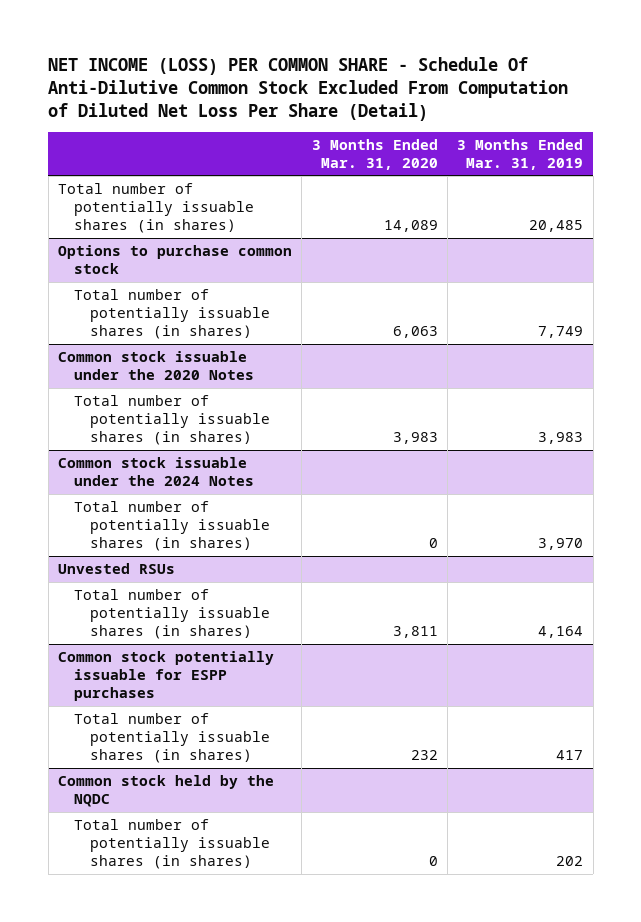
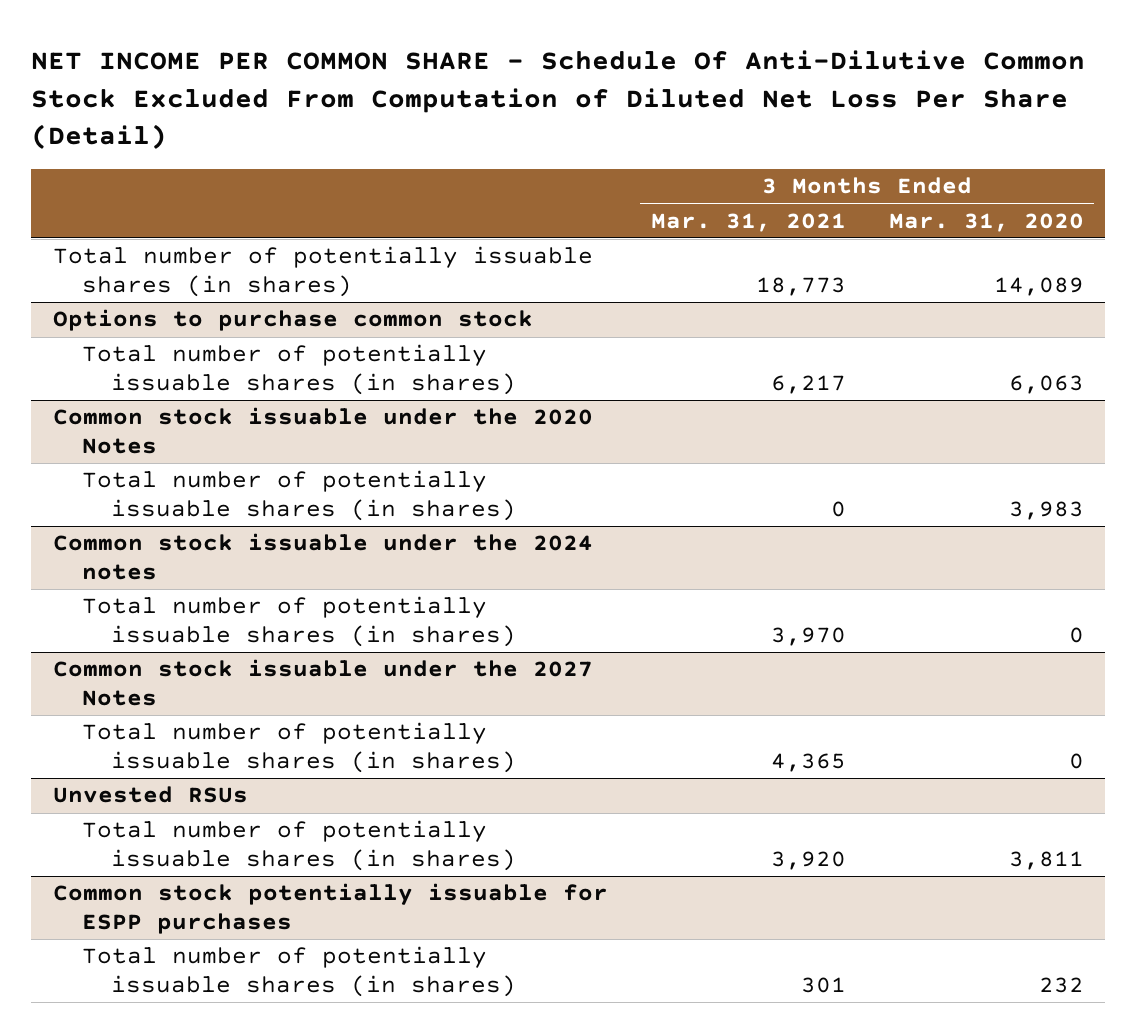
- NET INCOME (LOSS) PER COMMON SHARE - Schedule Of Anti-Dilutive Common Stock Excluded From Computation of Diluted Net Loss Per Share (Detail)
+ NET INCOME PER COMMON SHARE - Schedule Of Anti-Dilutive Common Stock Excluded From Computation of Diluted Net Loss Per Share (Detail)
- | 3 Months Ended Mar. 31, 2020 | 3 Months Ended Mar. 31, 2019
+ | 3 Months Ended Mar. 31, 2021 | 3 Months Ended Mar. 31, 2020
- Common stock issuable under the 2024 Notes
+ Common stock issuable under the 2024 notes
+ Common stock issuable under the 2027 Notes
+ Total number of potentially issuable shares (in shares) | 4,365 | 0
- Common stock held by the NQDC
- Total number of potentially issuable shares (in shares) | 0 | 202

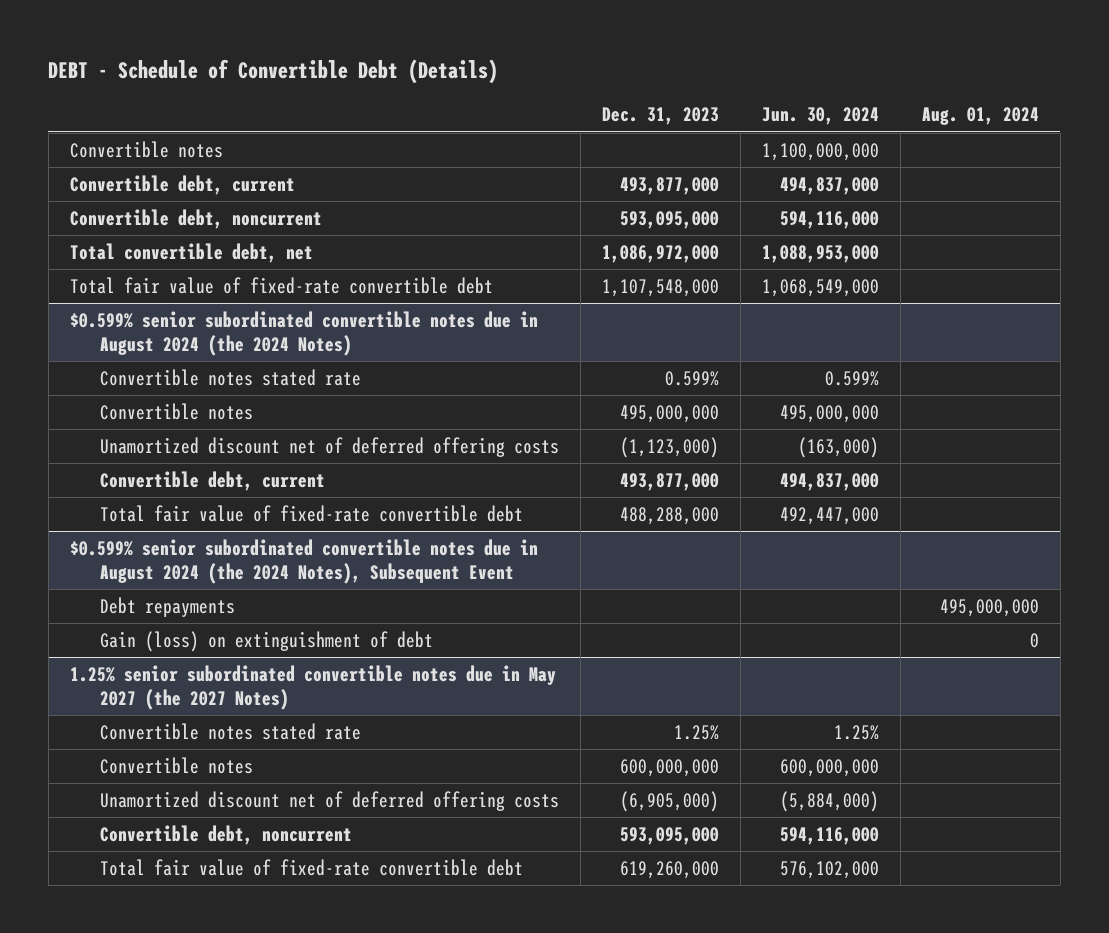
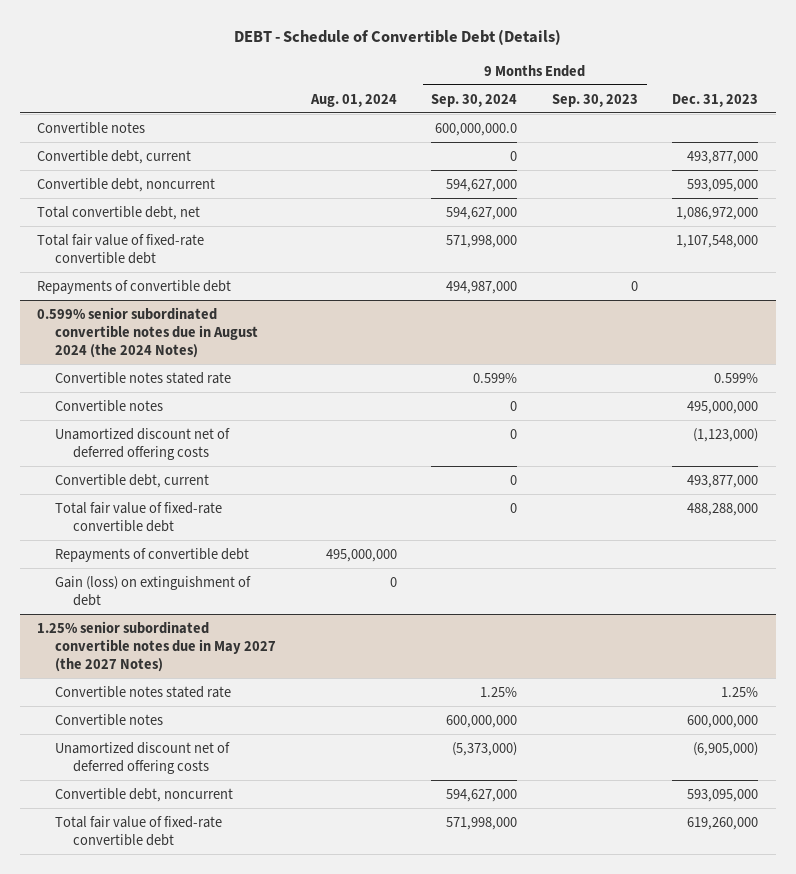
- | Dec. 31, 2023 | Jun. 30, 2024 | Aug. 01, 2024
+ | Aug. 01, 2024 | 9 Months Ended Sep. 30, 2024 | 9 Months Ended Sep. 30, 2023 | Dec. 31, 2023
- $0.599% senior subordinated convertible notes due in August 2024 (the 2024 Notes)
+ Repayments of convertible debt | | 494,987,000 | 0 |
+ 0.599% senior subordinated convertible notes due in August 2024 (the 2024 Notes)
- $0.599% senior subordinated convertible notes due in August 2024 (the 2024 Notes), Subsequent Event
- Debt repayments | | | 495,000,000
+ Repayments of convertible debt | 495,000,000 | | |

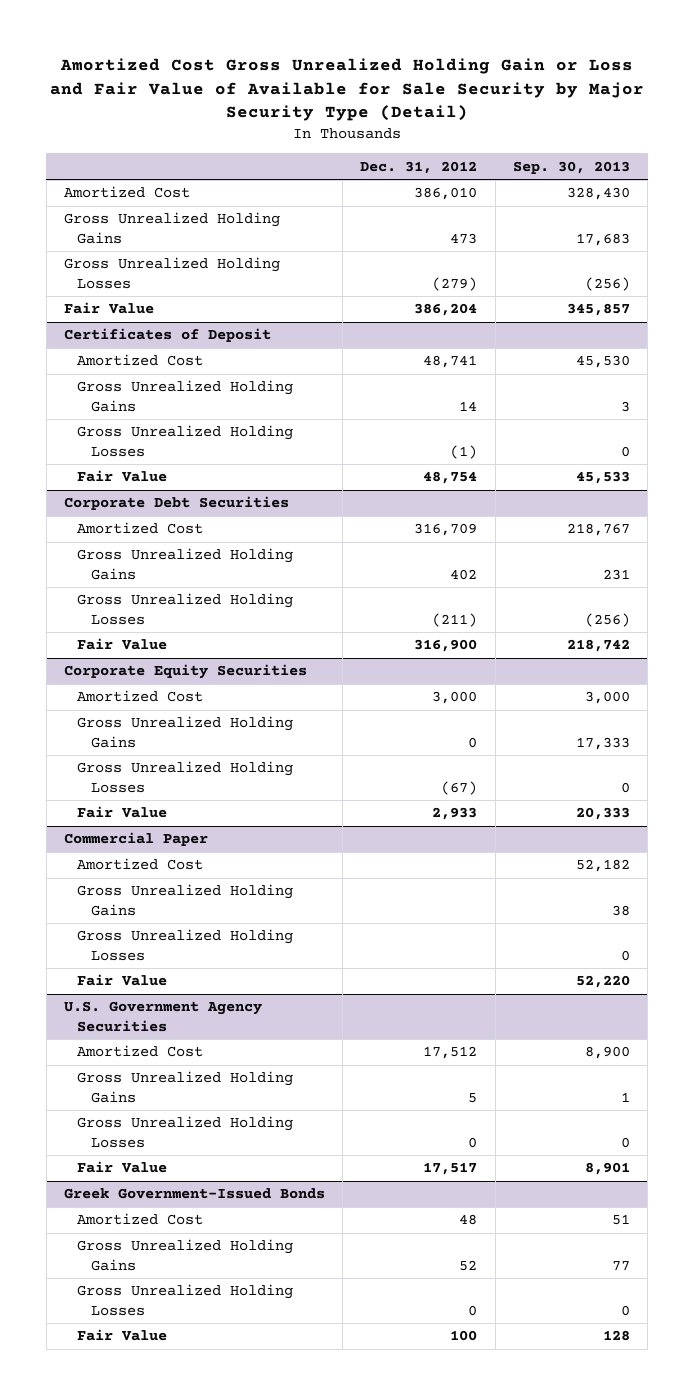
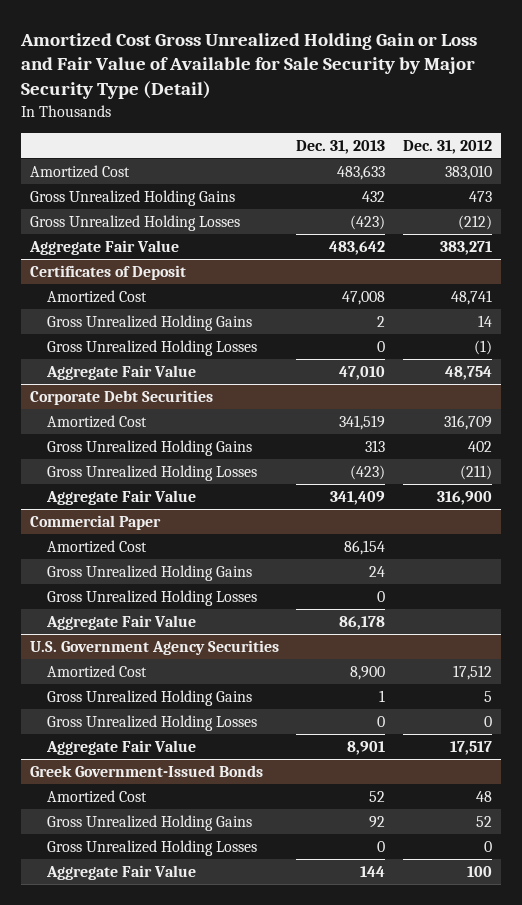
- | Dec. 31, 2012 | Sep. 30, 2013
+ | Dec. 31, 2013 | Dec. 31, 2012
- Amortized Cost | 386,010 | 328,430
+ Amortized Cost | 483,633 | 383,010
- Gross Unrealized Holding Losses | (279) | (256)
- Fair Value | 386,204 | 345,857
+ Gross Unrealized Holding Losses | (423) | (212)
+ Aggregate Fair Value | 483,642 | 383,271
@ Certificates of Deposit
- Fair Value | 48,754 | 45,533
+ Aggregate Fair Value | 47,010 | 48,754
@ Corporate Debt Securities
- Fair Value | 316,900 | 218,742
- Corporate Equity Securities
- Amortized Cost | 3,000 | 3,000
- Gross Unrealized Holding Gains | 0 | 17,333
- Gross Unrealized Holding Losses | (67) | 0
- Fair Value | 2,933 | 20,333
@ Corporate Debt Securities
+ Aggregate Fair Value | 341,409 | 316,900
@ Commercial Paper
- Fair Value | | 52,220
+ Aggregate Fair Value | 86,178 |
@ U.S. Government Agency Securities
- Fair Value | 17,517 | 8,901
+ Aggregate Fair Value | 8,901 | 17,517
@ Greek Government-Issued Bonds
- Fair Value | 100 | 128
+ Aggregate Fair Value | 144 | 100

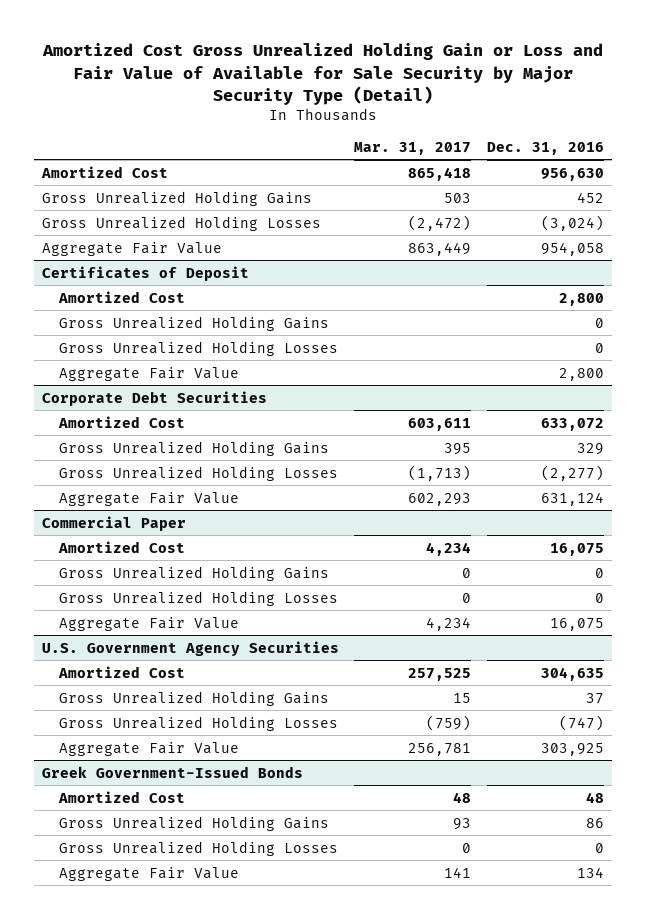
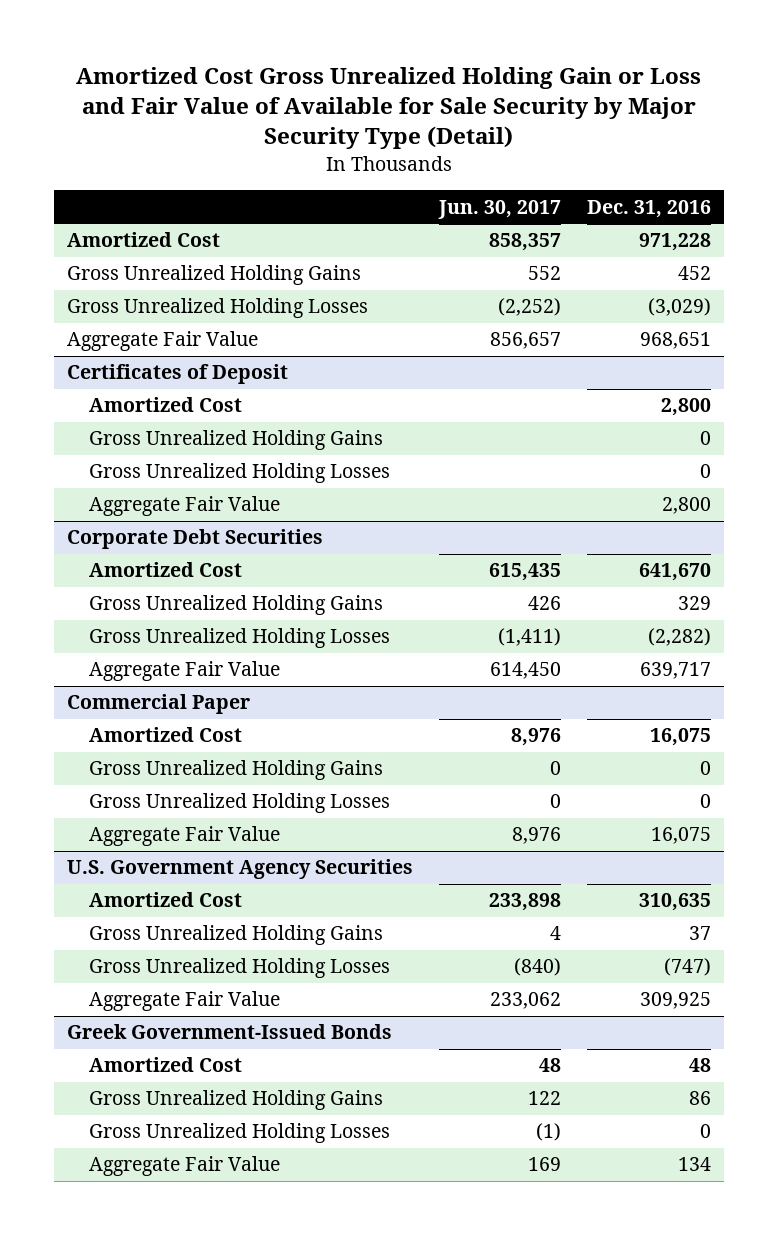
- | Mar. 31, 2017 | Dec. 31, 2016
+ | Jun. 30, 2017 | Dec. 31, 2016
- Amortized Cost | 865,418 | 956,630
+ Amortized Cost | 858,357 | 971,228
- Gross Unrealized Holding Losses | (2,472) | (3,024)
- Aggregate Fair Value | 863,449 | 954,058
+ Gross Unrealized Holding Losses | (2,252) | (3,029)
+ Aggregate Fair Value | 856,657 | 968,651
@ Corporate Debt Securities
- Amortized Cost | 603,611 | 633,072
+ Amortized Cost | 615,435 | 641,670
- Gross Unrealized Holding Losses | (1,713) | (2,277)
- Aggregate Fair Value | 602,293 | 631,124
+ Gross Unrealized Holding Losses | (1,411) | (2,282)
+ Aggregate Fair Value | 614,450 | 639,717
@ U.S. Government Agency Securities
- Amortized Cost | 257,525 | 304,635
+ Amortized Cost | 233,898 | 310,635
- Aggregate Fair Value | 256,781 | 303,925
+ Aggregate Fair Value | 233,062 | 309,925

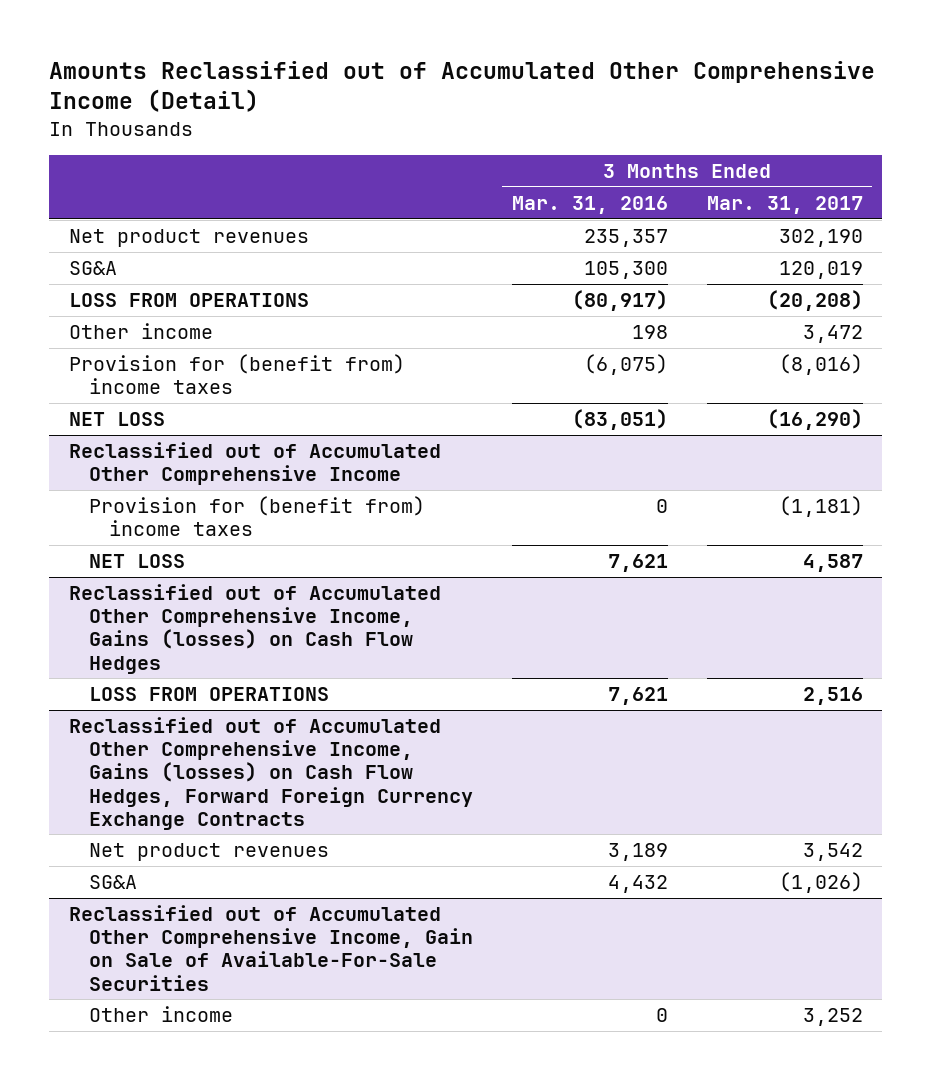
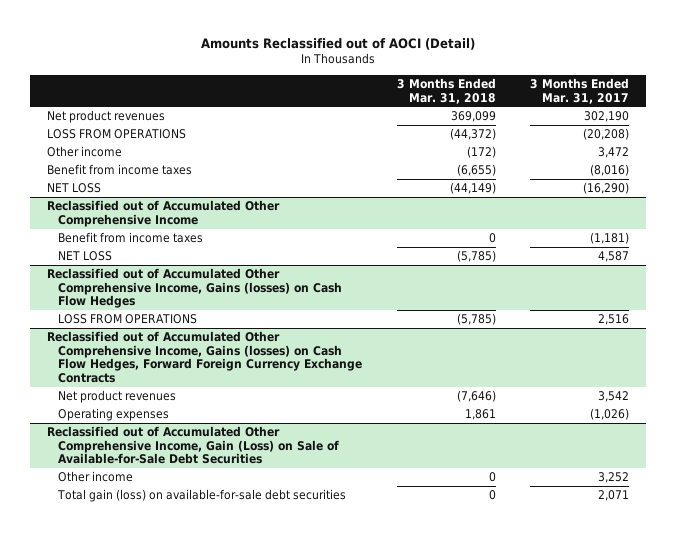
- Amounts Reclassified out of Accumulated Other Comprehensive Income (Detail)
+ Amounts Reclassified out of AOCI (Detail)
- | 3 Months Ended Mar. 31, 2016 | 3 Months Ended Mar. 31, 2017
+ | 3 Months Ended Mar. 31, 2018 | 3 Months Ended Mar. 31, 2017
- SG&A | 105,300 | 120,019
- Provision for (benefit from) income taxes | (6,075) | (8,016)
+ Benefit from income taxes | (6,655) | (8,016)
@ Reclassified out of Accumulated Other Comprehensive Income
- Provision for (benefit from) income taxes | 0 | (1,181)
+ Benefit from income taxes | 0 | (1,181)
@ Reclassified out of Accumulated Other Comprehensive Income, Gains (losses) on Cash Flow Hedges, Forward Foreign Currency Exchange Contracts
- SG&A | 4,432 | (1,026)
- Reclassified out of Accumulated Other Comprehensive Income, Gain on Sale of Available-For-Sale Securities
@ Reclassified out of Accumulated Other Comprehensive Income, Gains (losses) on Cash Flow Hedges, Forward Foreign Currency Exchange Contracts
+ Operating expenses | 1,861 | (1,026)
+ Reclassified out of Accumulated Other Comprehensive Income, Gain (Loss) on Sale of Available-for-Sale Debt Securities
+ Total gain (loss) on available-for-sale debt securities | 0 | 2,071

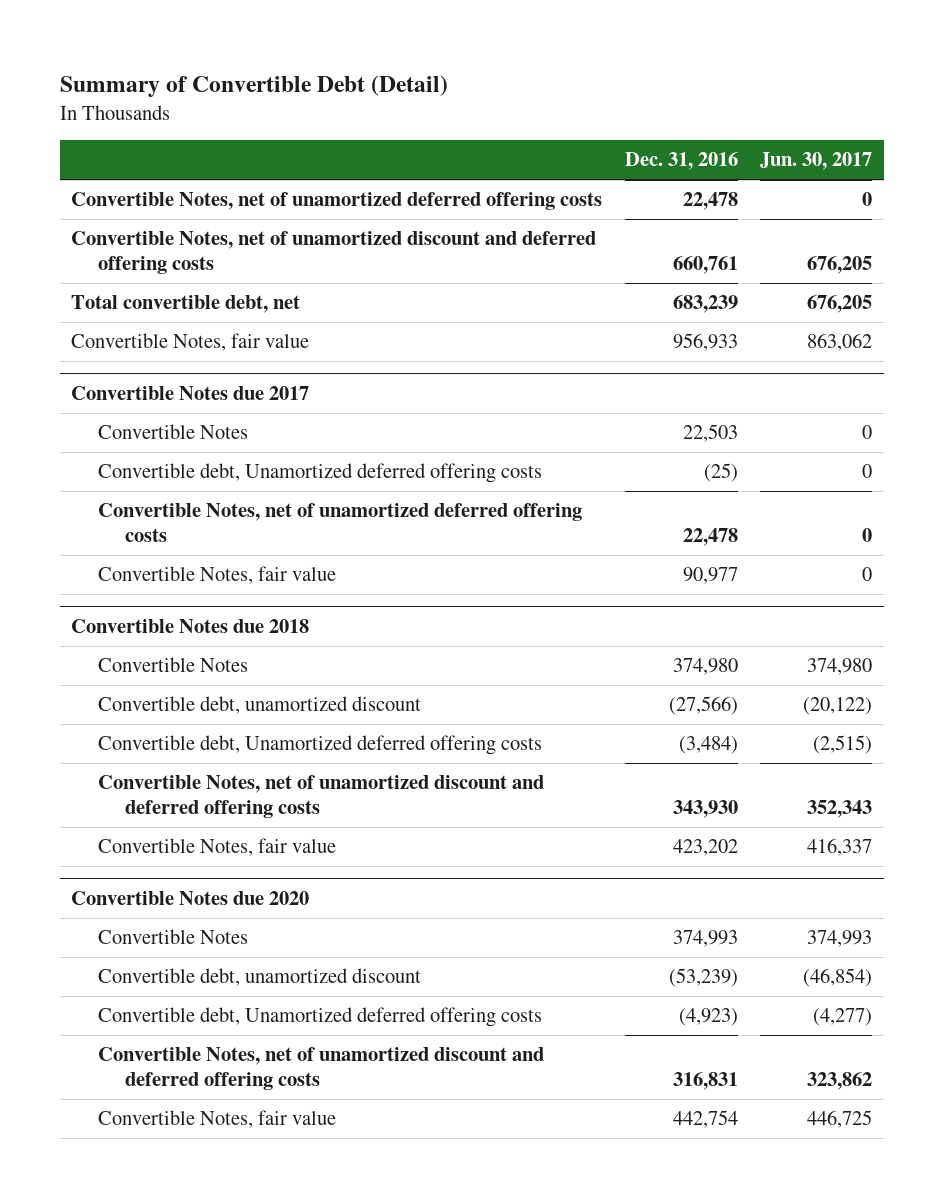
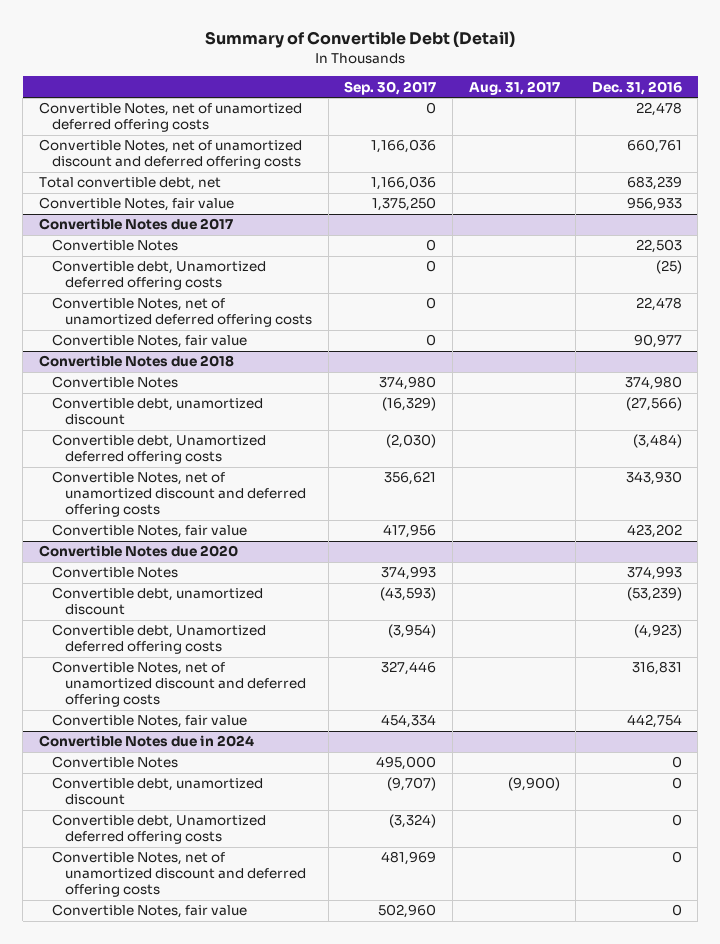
- | Dec. 31, 2016 | Jun. 30, 2017
+ | Sep. 30, 2017 | Aug. 31, 2017 | Dec. 31, 2016
+ Convertible Notes due in 2024
+ Convertible Notes | 495,000 | | 0
+ Convertible debt, unamortized discount | (9,707) | (9,900) | 0
+ Convertible debt, Unamortized deferred offering costs | (3,324) | | 0
+ Convertible Notes, net of unamortized discount and deferred offering costs | 481,969 | | 0
+ Convertible Notes, fair value | 502,960 | | 0

